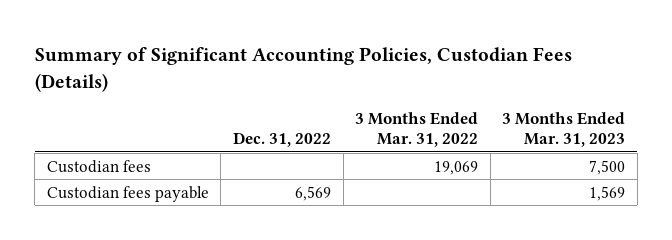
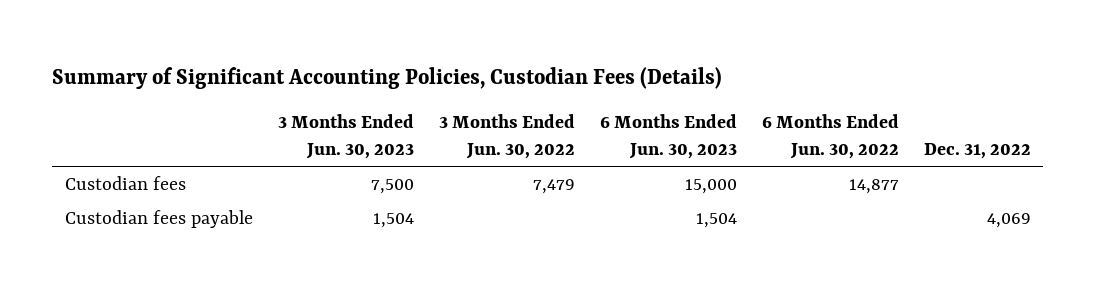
- | Dec. 31, 2022 | 3 Months Ended Mar. 31, 2022 | 3 Months Ended Mar. 31, 2023
+ | 3 Months Ended Jun. 30, 2023 | 3 Months Ended Jun. 30, 2022 | 6 Months Ended Jun. 30, 2023 | 6 Months Ended Jun. 30, 2022 | Dec. 31, 2022
- Custodian fees payable | 6,569 | | 1,569
+ Custodian fees payable | 1,504 | | 1,504 | | 4,069

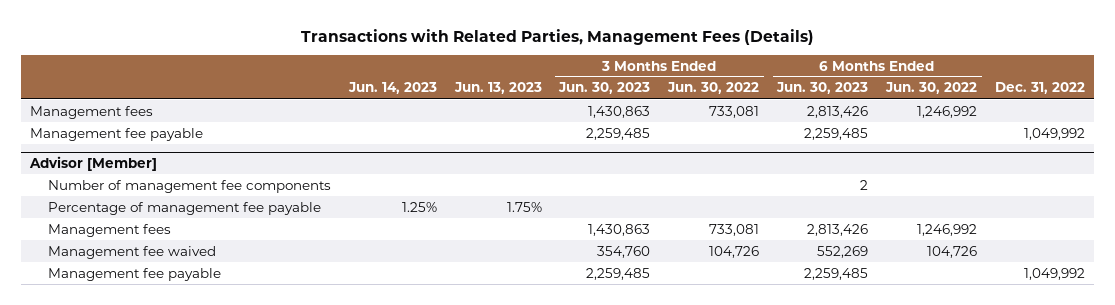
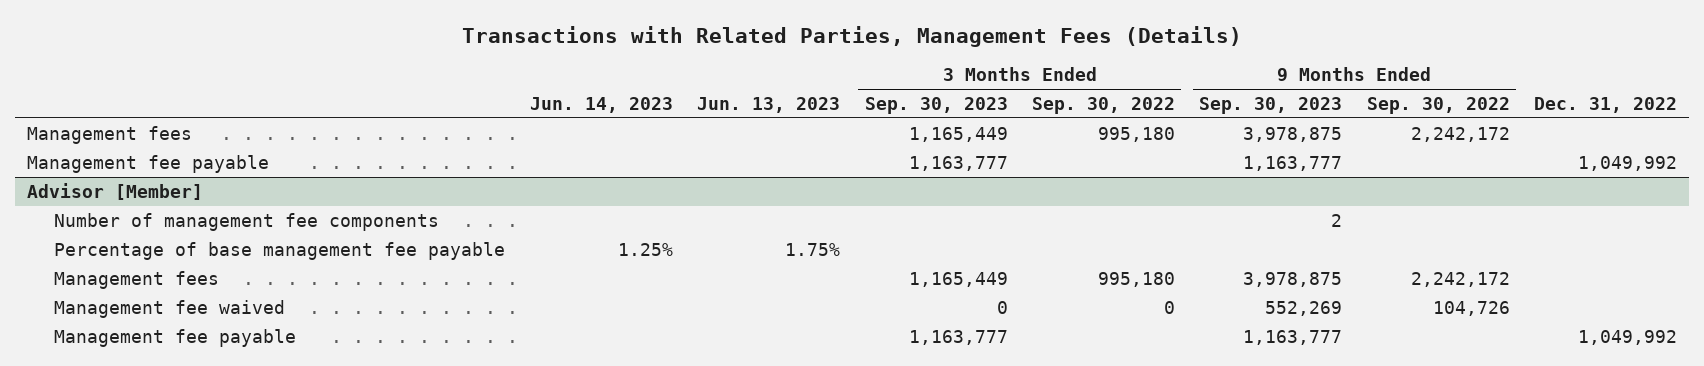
- | Jun. 14, 2023 | Jun. 13, 2023 | 3 Months Ended Jun. 30, 2023 | 3 Months Ended Jun. 30, 2022 | 6 Months Ended Jun. 30, 2023 | 6 Months Ended Jun. 30, 2022 | Dec. 31, 2022
+ | Jun. 14, 2023 | Jun. 13, 2023 | 3 Months Ended Sep. 30, 2023 | 3 Months Ended Sep. 30, 2022 | 9 Months Ended Sep. 30, 2023 | 9 Months Ended Sep. 30, 2022 | Dec. 31, 2022
@ Advisor [Member]
- Percentage of management fee payable | 1.25% | 1.75% | | | | |
+ Percentage of base management fee payable | 1.25% | 1.75% | | | | |

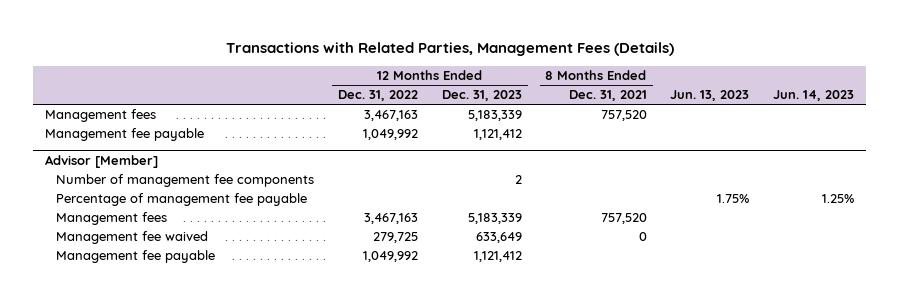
- | Jun. 14, 2023 | Jun. 13, 2023 | 3 Months Ended Sep. 30, 2023 | 3 Months Ended Sep. 30, 2022 | 9 Months Ended Sep. 30, 2023 | 9 Months Ended Sep. 30, 2022 | Dec. 31, 2022
+ | 12 Months Ended Dec. 31, 2022 | 12 Months Ended Dec. 31, 2023 | 8 Months Ended Dec. 31, 2021 | Jun. 13, 2023 | Jun. 14, 2023
@ Advisor [Member]
- Percentage of base management fee payable | 1.25% | 1.75% | | | | |
+ Percentage of management fee payable | | | | 1.75% | 1.25%

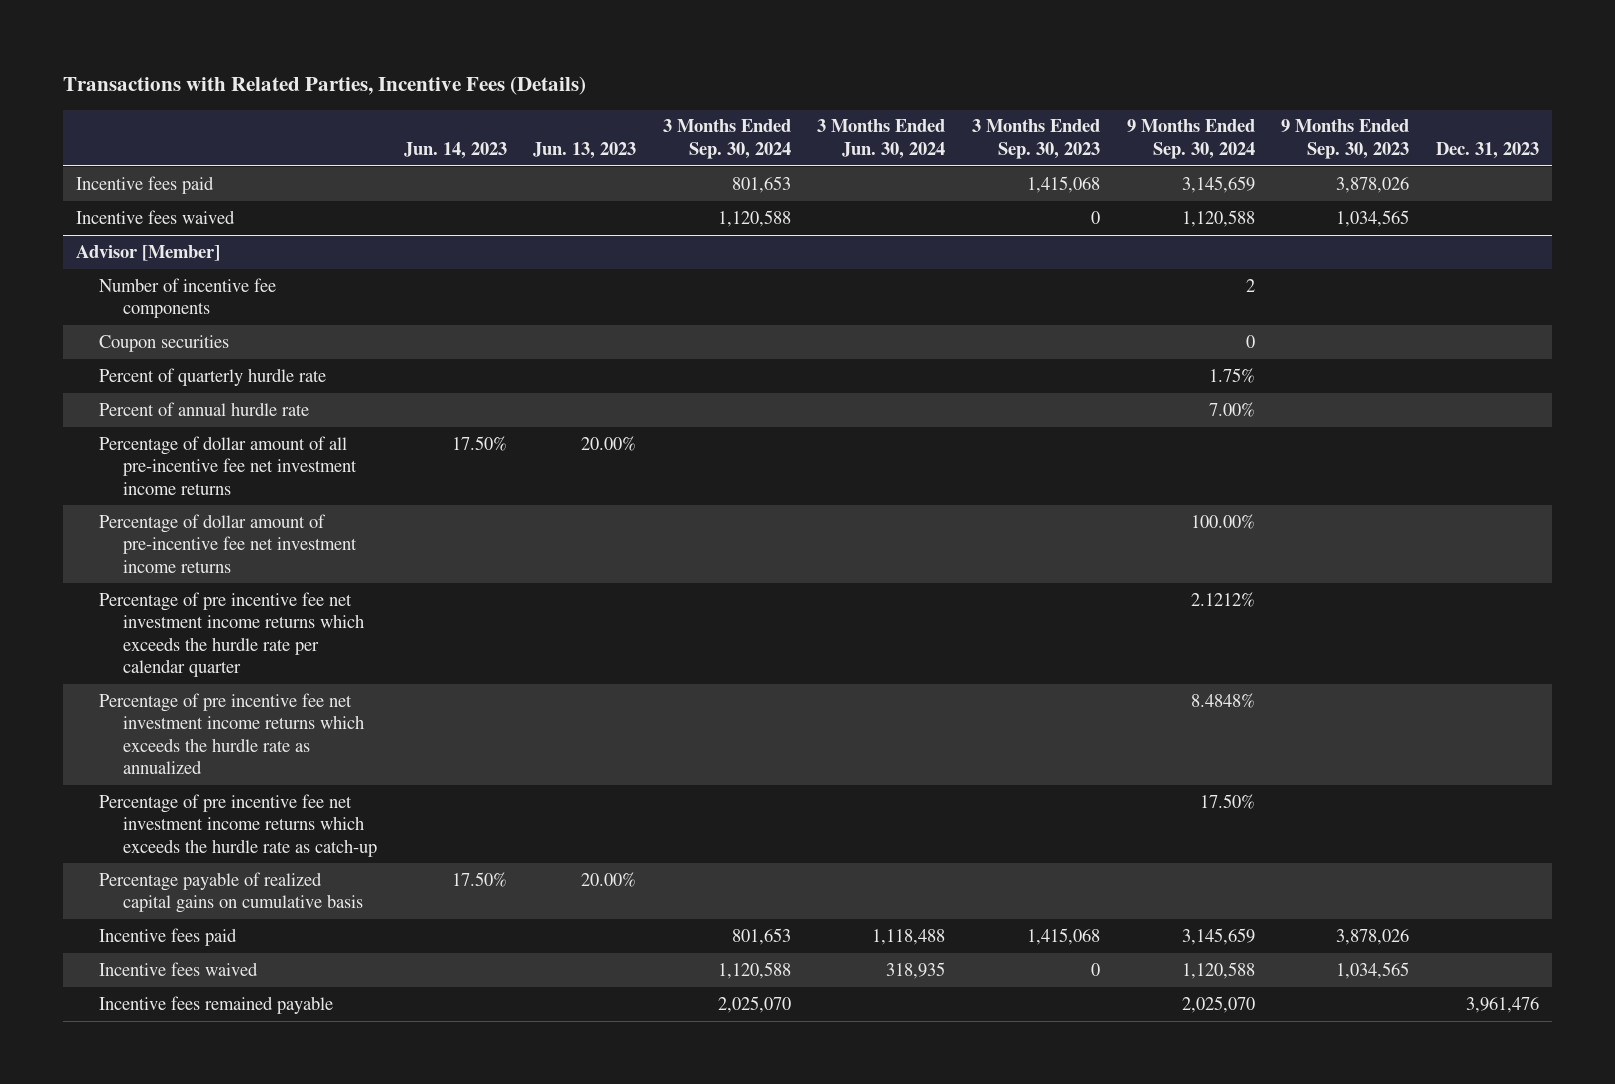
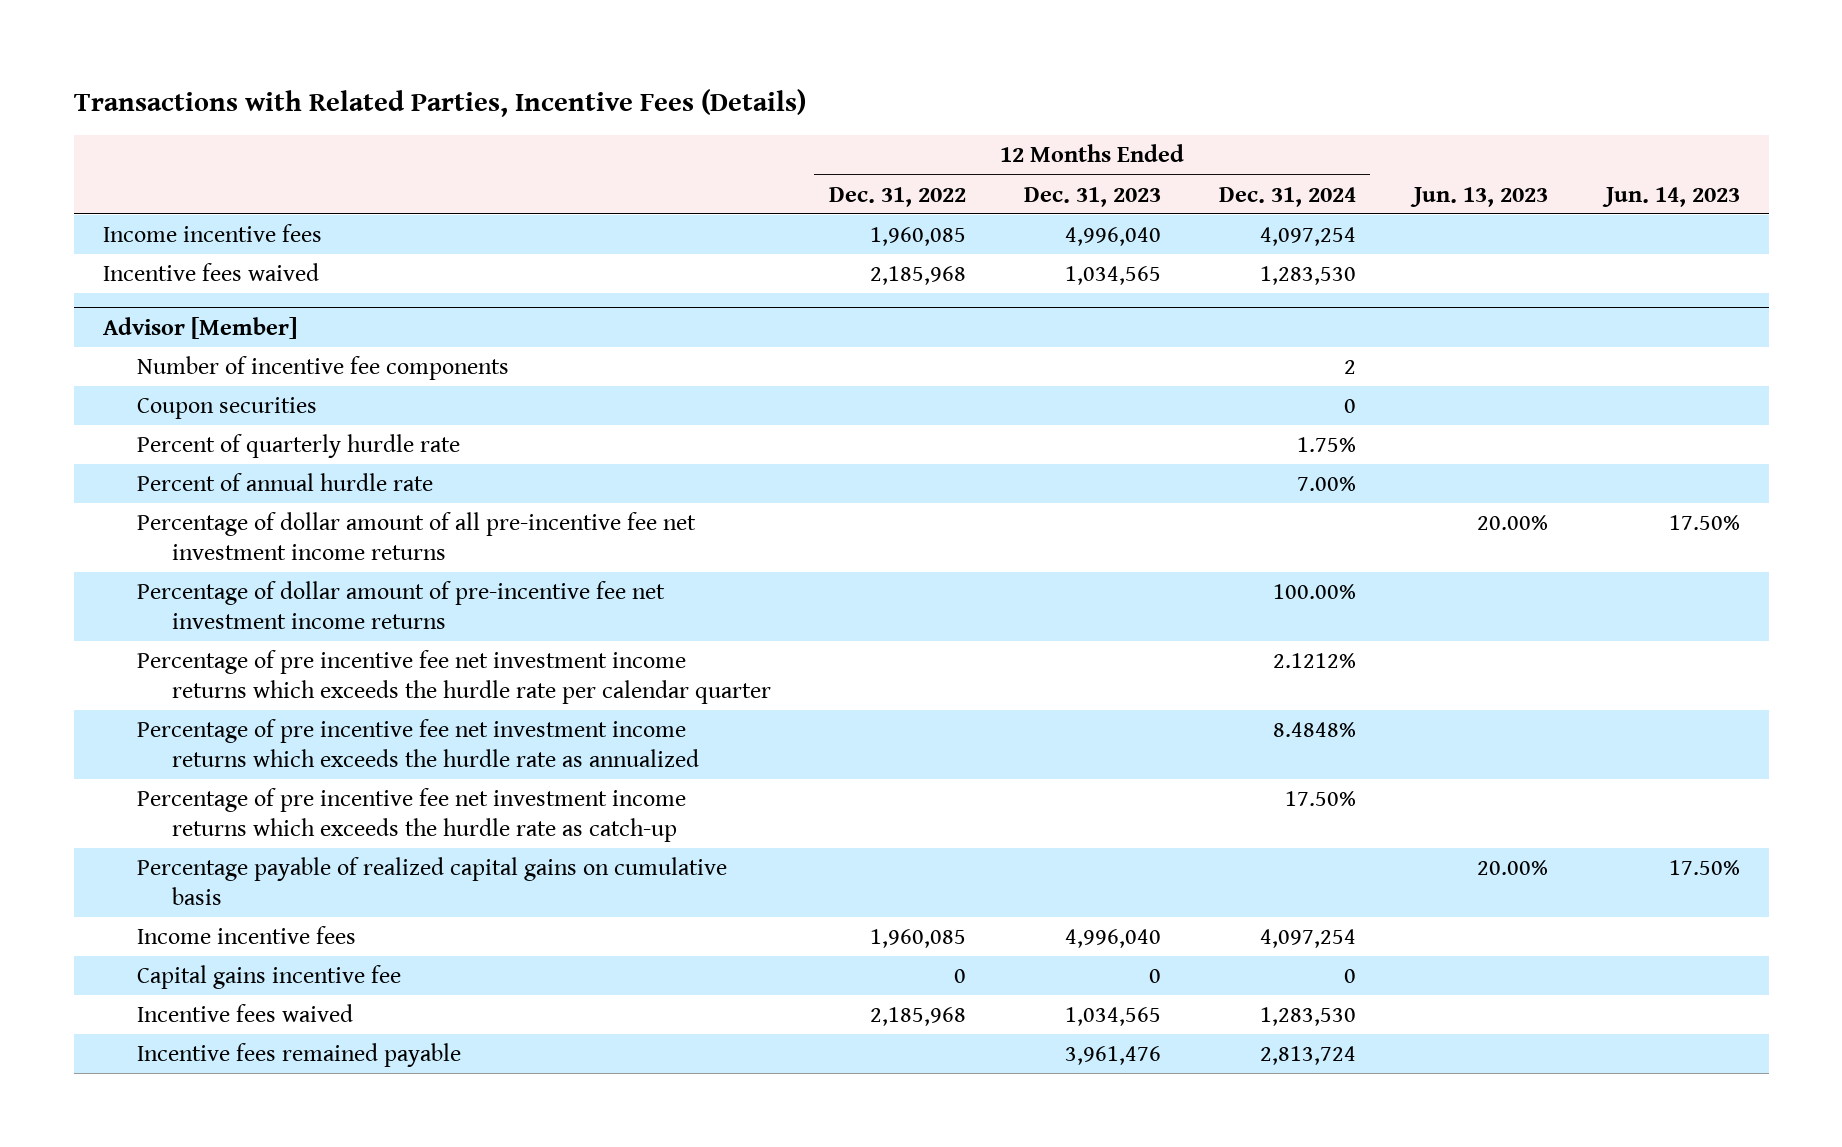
- | Jun. 14, 2023 | Jun. 13, 2023 | 3 Months Ended Sep. 30, 2024 | 3 Months Ended Jun. 30, 2024 | 3 Months Ended Sep. 30, 2023 | 9 Months Ended Sep. 30, 2024 | 9 Months Ended Sep. 30, 2023 | Dec. 31, 2023
+ | 12 Months Ended Dec. 31, 2022 | 12 Months Ended Dec. 31, 2023 | 12 Months Ended Dec. 31, 2024 | Jun. 13, 2023 | Jun. 14, 2023
- Incentive fees paid | | | 801,653 | | 1,415,068 | 3,145,659 | 3,878,026 |
+ Income incentive fees | 1,960,085 | 4,996,040 | 4,097,254 | |
@ Advisor [Member]
- Incentive fees paid | | | 801,653 | 1,118,488 | 1,415,068 | 3,145,659 | 3,878,026 |
+ Income incentive fees | 1,960,085 | 4,996,040 | 4,097,254 | |
+ Capital gains incentive fee | 0 | 0 | 0 | |

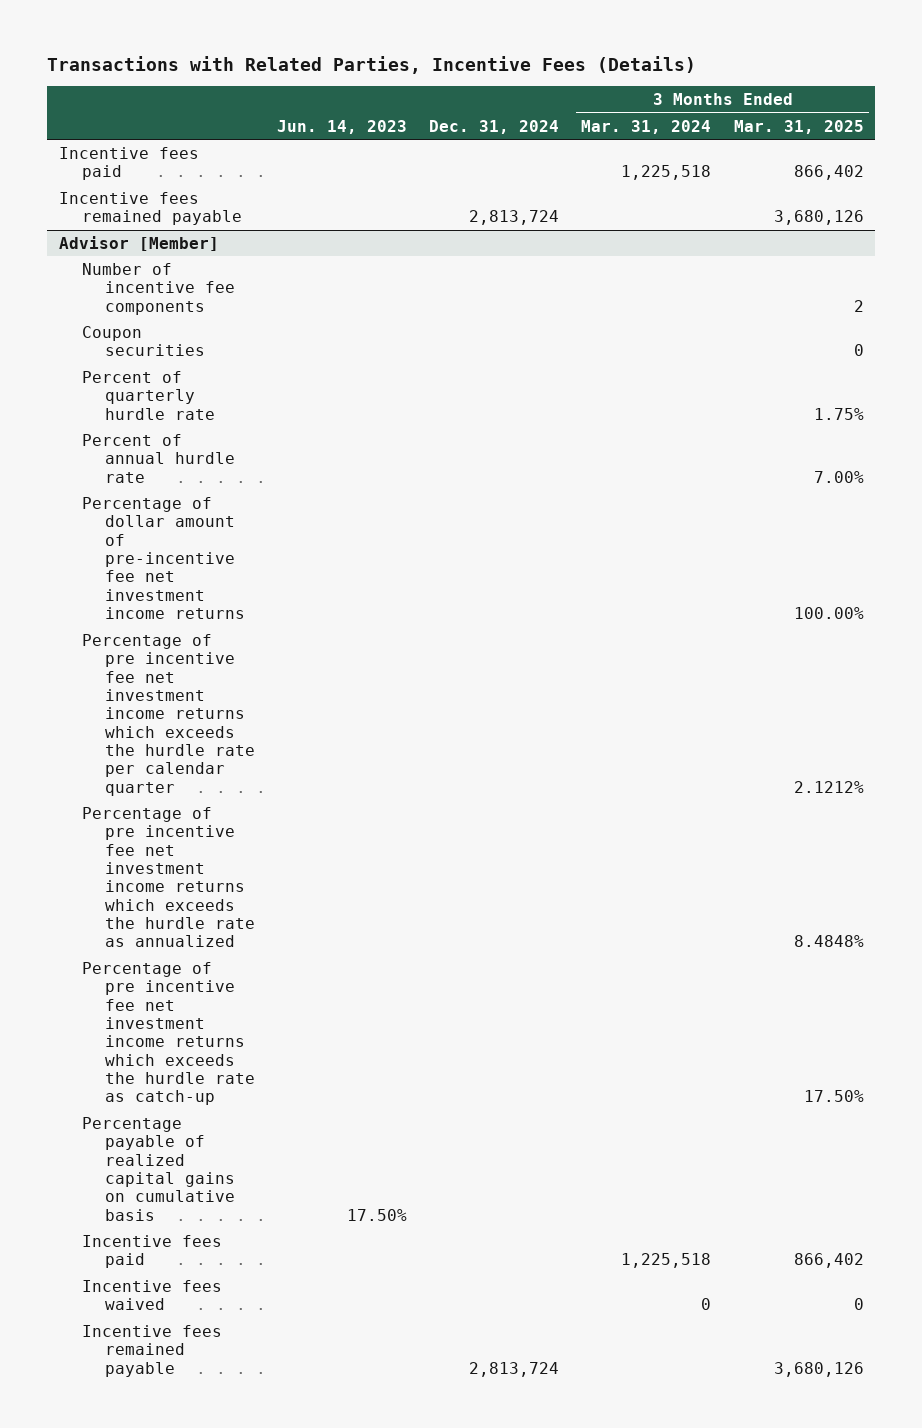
- | 12 Months Ended Dec. 31, 2022 | 12 Months Ended Dec. 31, 2023 | 12 Months Ended Dec. 31, 2024 | Jun. 13, 2023 | Jun. 14, 2023
+ | Jun. 14, 2023 | Dec. 31, 2024 | 3 Months Ended Mar. 31, 2024 | 3 Months Ended Mar. 31, 2025
- Income incentive fees | 1,960,085 | 4,996,040 | 4,097,254 | |
- Incentive fees waived | 2,185,968 | 1,034,565 | 1,283,530 | |
+ Incentive fees paid | | | 1,225,518 | 866,402
+ Incentive fees remained payable | | 2,813,724 | | 3,680,126
@ Advisor [Member]
- Percentage of dollar amount of all pre-incentive fee net investment income returns | | | | 20.00% | 17.50%
- Income incentive fees | 1,960,085 | 4,996,040 | 4,097,254 | |
- Capital gains incentive fee | 0 | 0 | 0 | |
+ Incentive fees paid | | | 1,225,518 | 866,402

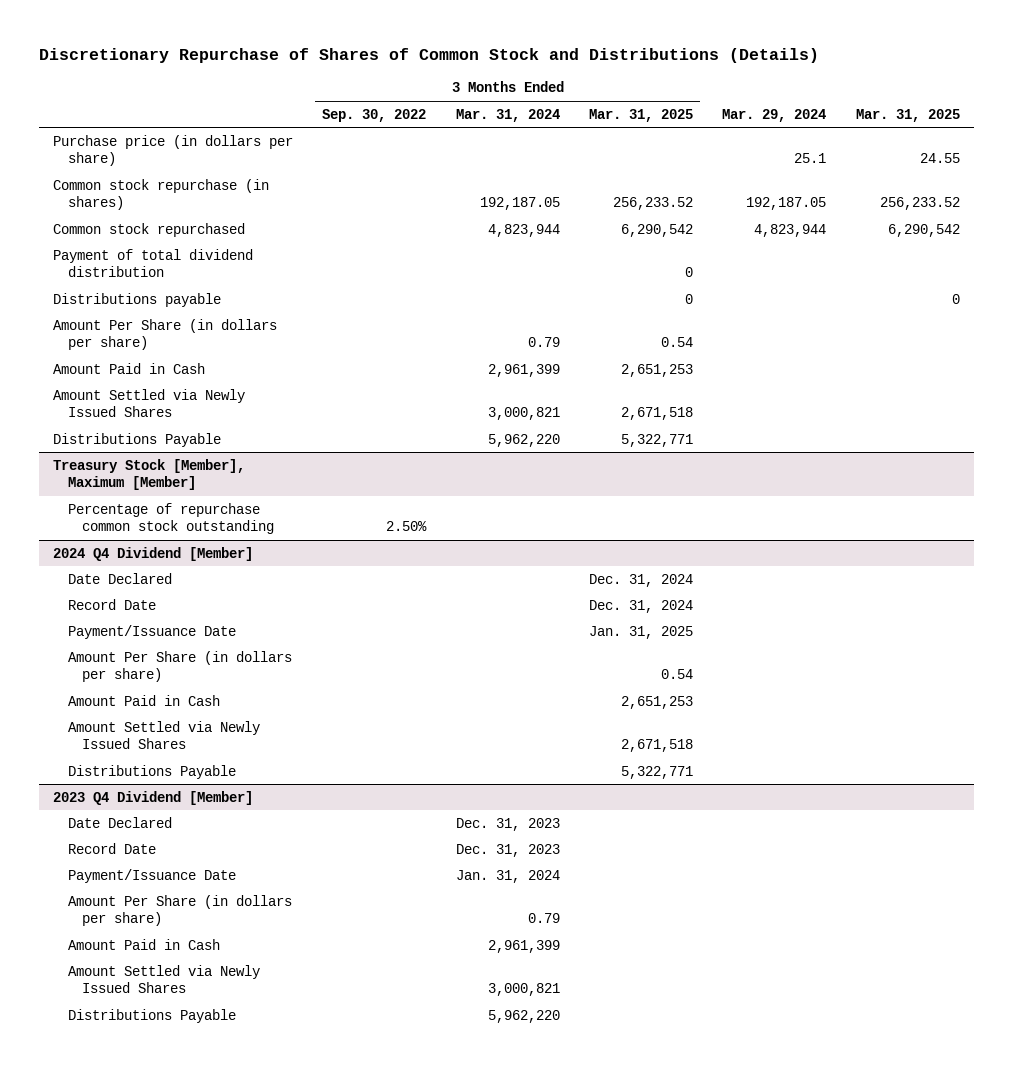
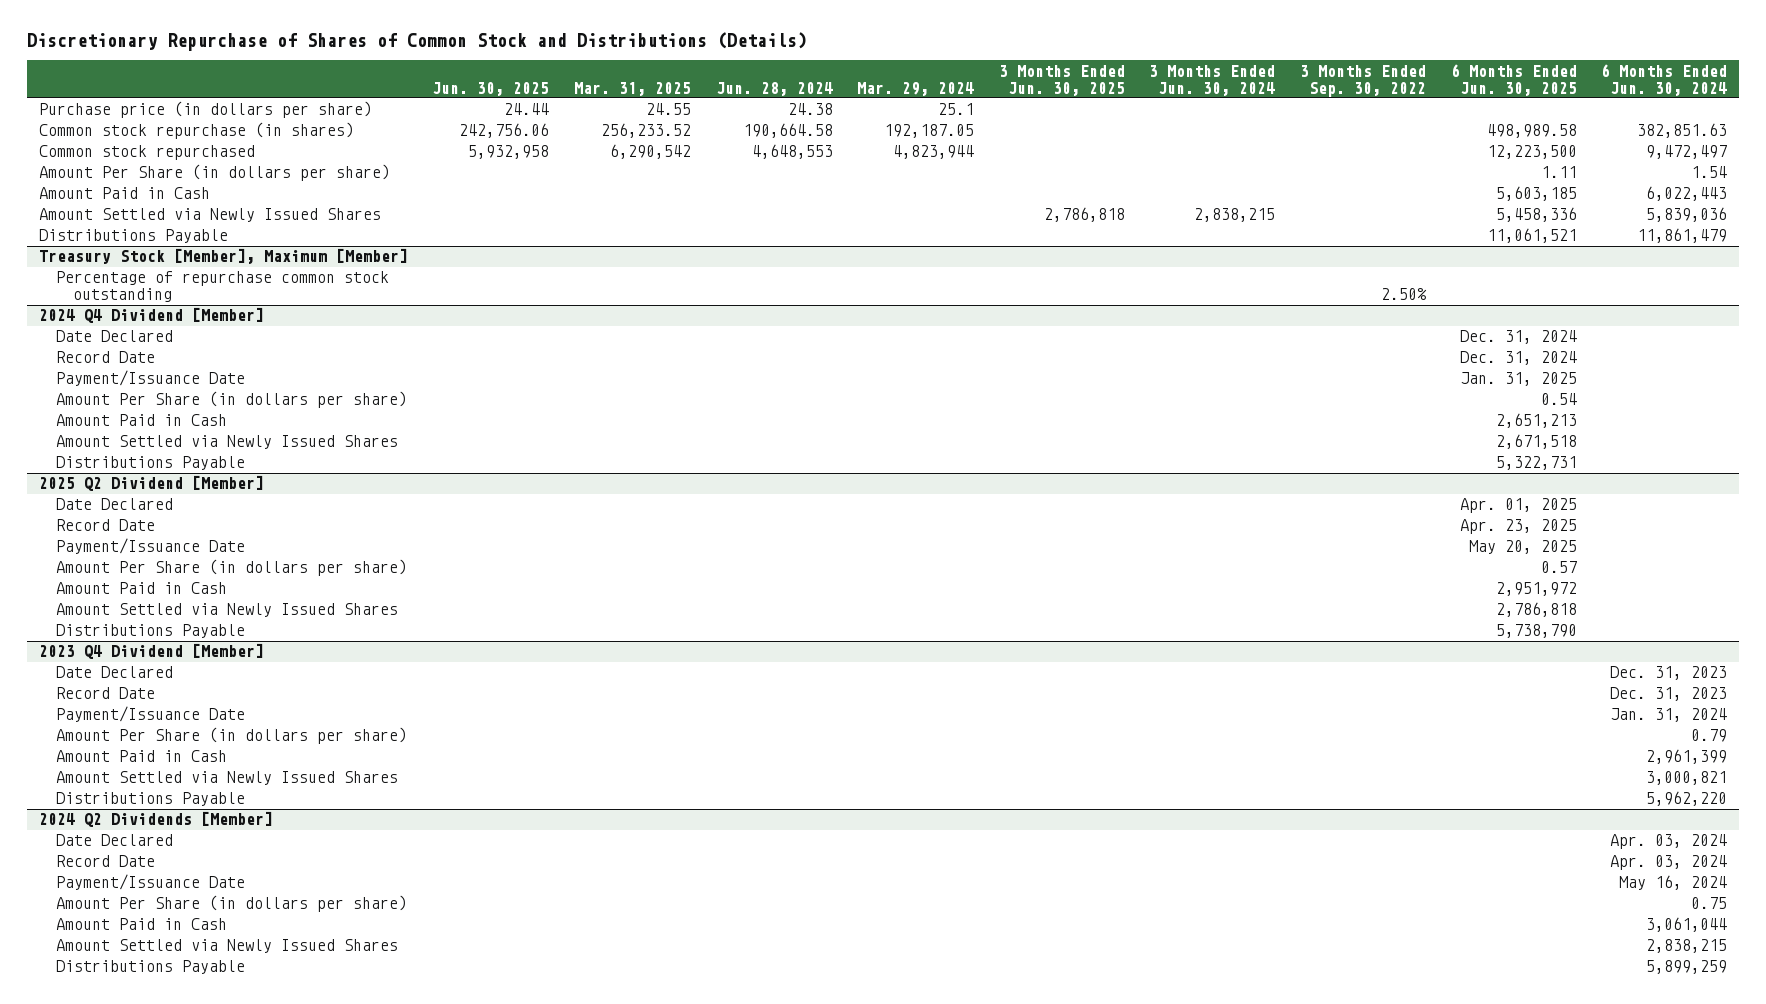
- | 3 Months Ended Sep. 30, 2022 | 3 Months Ended Mar. 31, 2024 | 3 Months Ended Mar. 31, 2025 | Mar. 29, 2024 | Mar. 31, 2025
+ | Jun. 30, 2025 | Mar. 31, 2025 | Jun. 28, 2024 | Mar. 29, 2024 | 3 Months Ended Jun. 30, 2025 | 3 Months Ended Jun. 30, 2024 | 3 Months Ended Sep. 30, 2022 | 6 Months Ended Jun. 30, 2025 | 6 Months Ended Jun. 30, 2024
- Payment of total dividend distribution | | | 0 | |
- Distributions payable | | | 0 | | 0
+ 2025 Q2 Dividend [Member]
+ Date Declared | | | | | | | | Apr. 01, 2025 |
+ Record Date | | | | | | | | Apr. 23, 2025 |
+ Payment/Issuance Date | | | | | | | | May 20, 2025 |
+ Amount Per Share (in dollars per share) | | | | | | | | 0.57 |
+ Amount Paid in Cash | | | | | | | | 2,951,972 |
+ Amount Settled via Newly Issued Shares | | | | | | | | 2,786,818 |
+ Distributions Payable | | | | | | | | 5,738,790 |
+ 2024 Q2 Dividends [Member]
+ Date Declared | | | | | | | | | Apr. 03, 2024
+ Record Date | | | | | | | | | Apr. 03, 2024
+ Payment/Issuance Date | | | | | | | | | May 16, 2024
+ Amount Per Share (in dollars per share) | | | | | | | | | 0.75
+ Amount Paid in Cash | | | | | | | | | 3,061,044
+ Amount Settled via Newly Issued Shares | | | | | | | | | 2,838,215
+ Distributions Payable | | | | | | | | | 5,899,259

